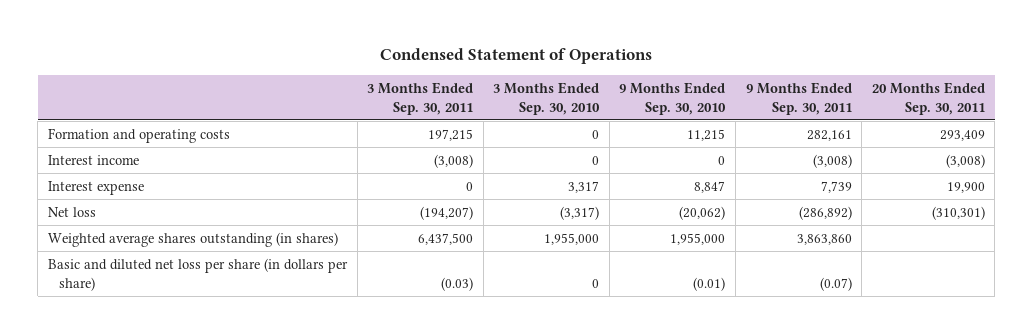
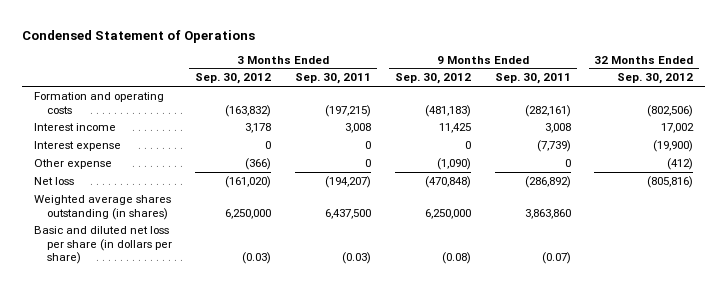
- | 3 Months Ended Sep. 30, 2011 | 3 Months Ended Sep. 30, 2010 | 9 Months Ended Sep. 30, 2010 | 9 Months Ended Sep. 30, 2011 | 20 Months Ended Sep. 30, 2011
+ | 3 Months Ended Sep. 30, 2012 | 3 Months Ended Sep. 30, 2011 | 9 Months Ended Sep. 30, 2012 | 9 Months Ended Sep. 30, 2011 | 32 Months Ended Sep. 30, 2012
- Formation and operating costs | 197,215 | 0 | 11,215 | 282,161 | 293,409
- Interest income | (3,008) | 0 | 0 | (3,008) | (3,008)
- Interest expense | 0 | 3,317 | 8,847 | 7,739 | 19,900
+ Formation and operating costs | (163,832) | (197,215) | (481,183) | (282,161) | (802,506)
+ Interest income | 3,178 | 3,008 | 11,425 | 3,008 | 17,002
+ Interest expense | 0 | 0 | 0 | (7,739) | (19,900)
+ Other expense | (366) | 0 | (1,090) | 0 | (412)

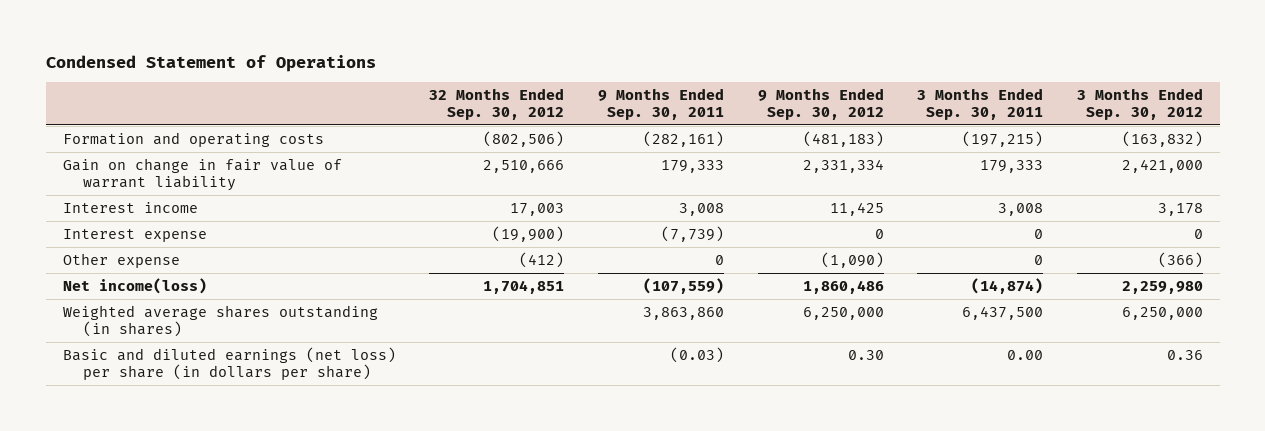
- | 3 Months Ended Sep. 30, 2012 | 3 Months Ended Sep. 30, 2011 | 9 Months Ended Sep. 30, 2012 | 9 Months Ended Sep. 30, 2011 | 32 Months Ended Sep. 30, 2012
+ | 32 Months Ended Sep. 30, 2012 | 9 Months Ended Sep. 30, 2011 | 9 Months Ended Sep. 30, 2012 | 3 Months Ended Sep. 30, 2011 | 3 Months Ended Sep. 30, 2012
- Interest income | 3,178 | 3,008 | 11,425 | 3,008 | 17,002
+ Gain on change in fair value of warrant liability | 2,510,666 | 179,333 | 2,331,334 | 179,333 | 2,421,000
+ Interest income | 17,003 | 3,008 | 11,425 | 3,008 | 3,178
- Net loss | (161,020) | (194,207) | (470,848) | (286,892) | (805,816)
+ Net income(loss) | 1,704,851 | (107,559) | 1,860,486 | (14,874) | 2,259,980
- Basic and diluted net loss per share (in dollars per share) | (0.03) | (0.03) | (0.08) | (0.07) |
+ Basic and diluted earnings (net loss) per share (in dollars per share) | | (0.03) | 0.30 | 0.00 | 0.36

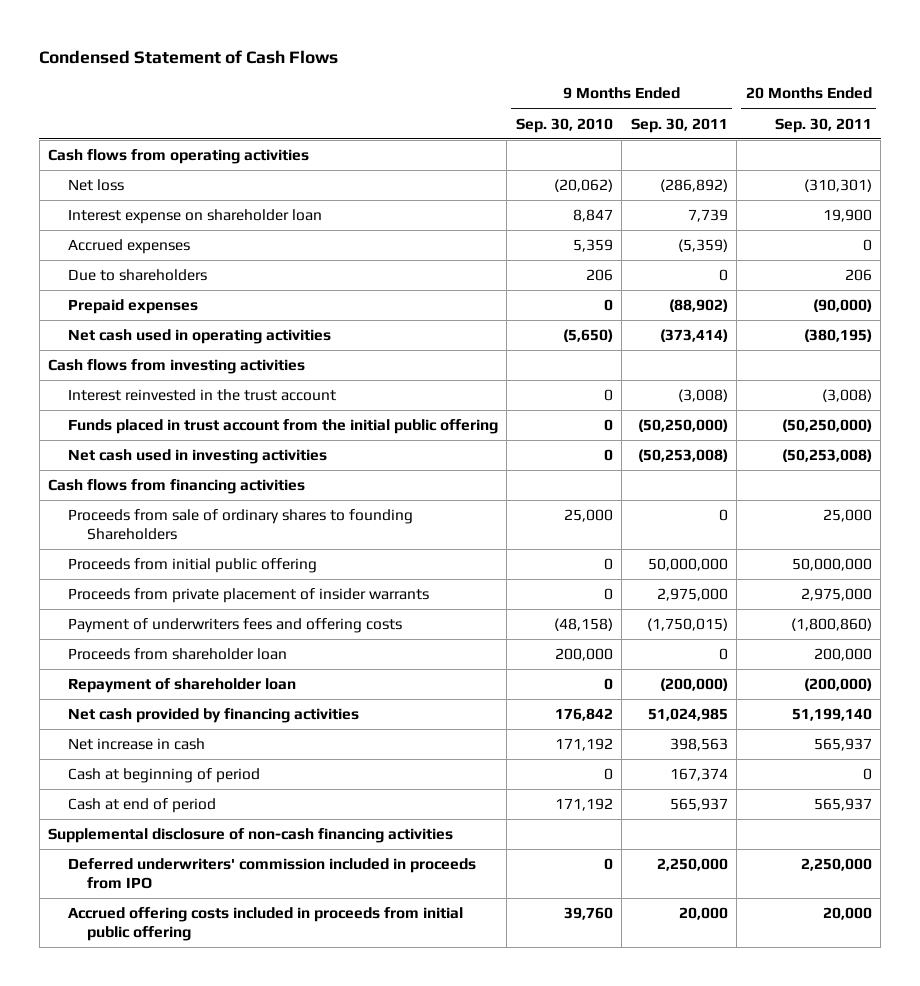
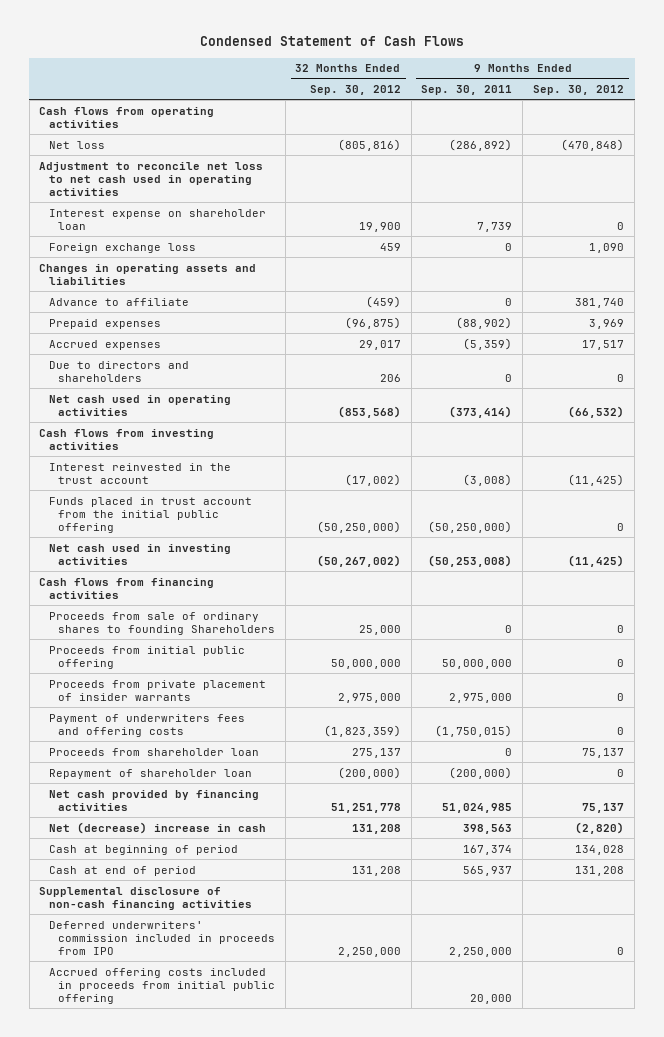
- | 9 Months Ended Sep. 30, 2010 | 9 Months Ended Sep. 30, 2011 | 20 Months Ended Sep. 30, 2011
+ | 32 Months Ended Sep. 30, 2012 | 9 Months Ended Sep. 30, 2011 | 9 Months Ended Sep. 30, 2012
+ Adjustment to reconcile net loss to net cash used in operating activities
- Due to shareholders | 206 | 0 | 206
+ Foreign exchange loss | 459 | 0 | 1,090
+ Changes in operating assets and liabilities
+ Advance to affiliate | (459) | 0 | 381,740
moved down: Accrued expenses | 29,017 | (5,359) | 17,517
+ Due to directors and shareholders | 206 | 0 | 0
- Net increase in cash | 171,192 | 398,563 | 565,937
+ Net (decrease) increase in cash | 131,208 | 398,563 | (2,820)

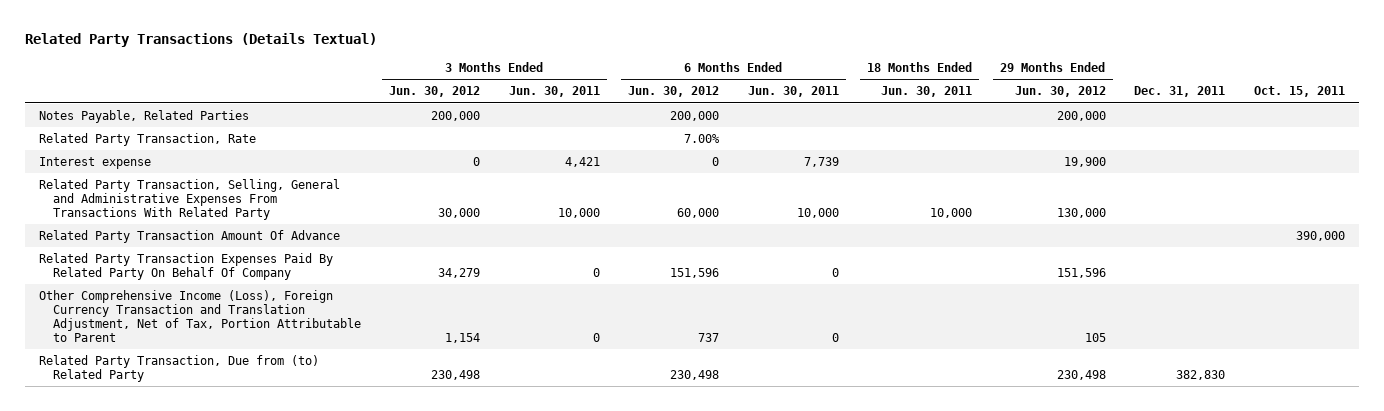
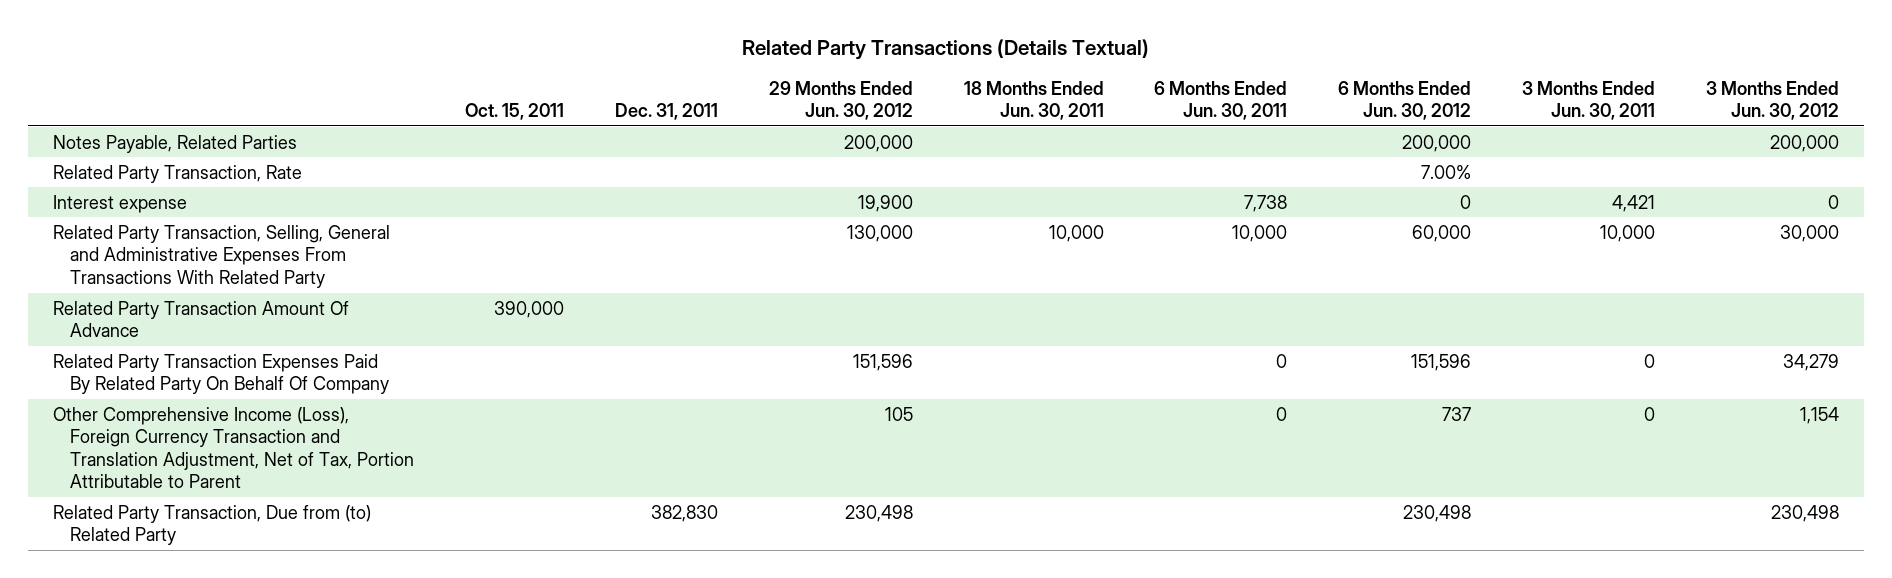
- | 3 Months Ended Jun. 30, 2012 | 3 Months Ended Jun. 30, 2011 | 6 Months Ended Jun. 30, 2012 | 6 Months Ended Jun. 30, 2011 | 18 Months Ended Jun. 30, 2011 | 29 Months Ended Jun. 30, 2012 | Dec. 31, 2011 | Oct. 15, 2011
+ | Oct. 15, 2011 | Dec. 31, 2011 | 29 Months Ended Jun. 30, 2012 | 18 Months Ended Jun. 30, 2011 | 6 Months Ended Jun. 30, 2011 | 6 Months Ended Jun. 30, 2012 | 3 Months Ended Jun. 30, 2011 | 3 Months Ended Jun. 30, 2012
- Interest expense | 0 | 4,421 | 0 | 7,739 | | 19,900 | |
+ Interest expense | | | 19,900 | | 7,738 | 0 | 4,421 | 0

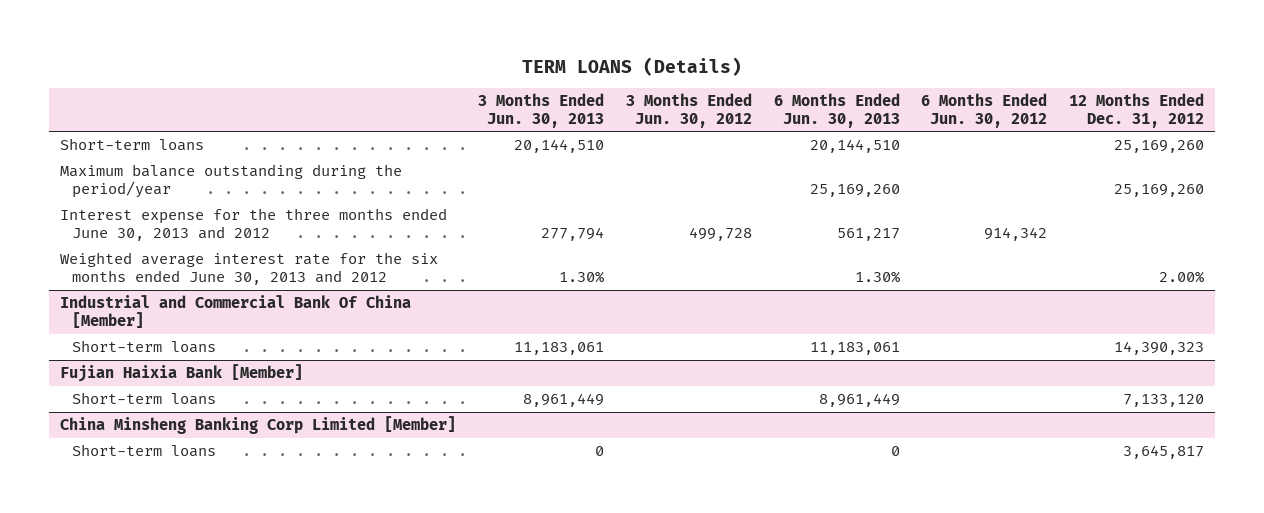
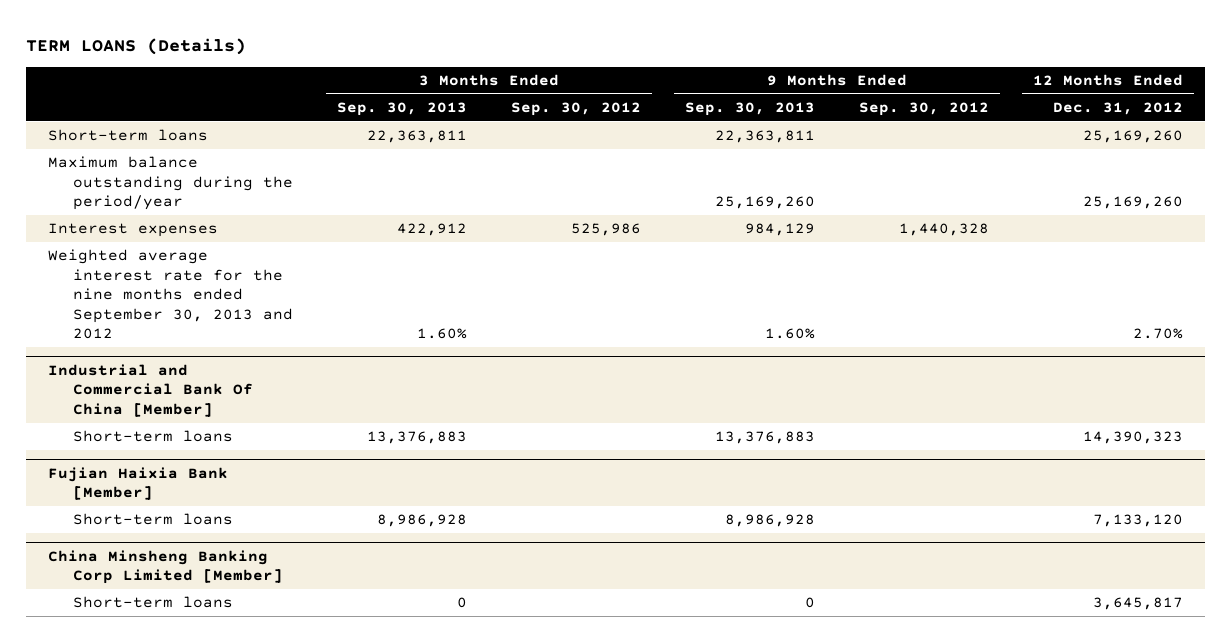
- | 3 Months Ended Jun. 30, 2013 | 3 Months Ended Jun. 30, 2012 | 6 Months Ended Jun. 30, 2013 | 6 Months Ended Jun. 30, 2012 | 12 Months Ended Dec. 31, 2012
+ | 3 Months Ended Sep. 30, 2013 | 3 Months Ended Sep. 30, 2012 | 9 Months Ended Sep. 30, 2013 | 9 Months Ended Sep. 30, 2012 | 12 Months Ended Dec. 31, 2012
- Interest expense for the three months ended June 30, 2013 and 2012 | 277,794 | 499,728 | 561,217 | 914,342 |
- Weighted average interest rate for the six months ended June 30, 2013 and 2012 | 1.30% | | 1.30% | | 2.00%
+ Interest expenses | 422,912 | 525,986 | 984,129 | 1,440,328 |
+ Weighted average interest rate for the nine months ended September 30, 2013 and 2012 | 1.60% | | 1.60% | | 2.70%

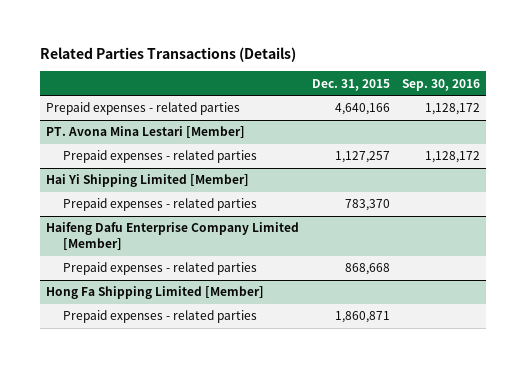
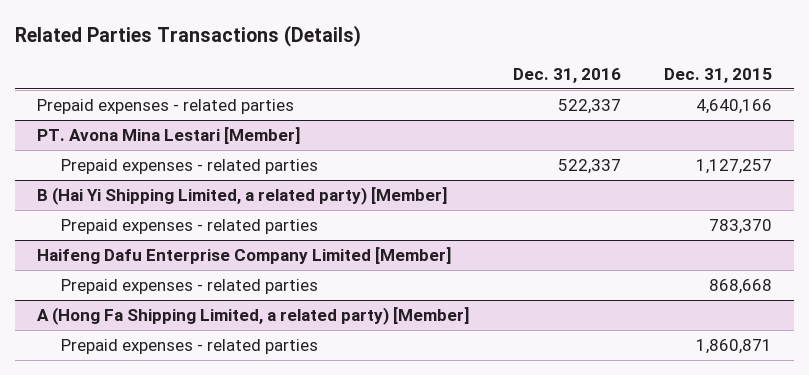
- | Dec. 31, 2015 | Sep. 30, 2016
+ | Dec. 31, 2016 | Dec. 31, 2015
- Hai Yi Shipping Limited [Member]
+ B (Hai Yi Shipping Limited, a related party) [Member]
- Hong Fa Shipping Limited [Member]
+ A (Hong Fa Shipping Limited, a related party) [Member]

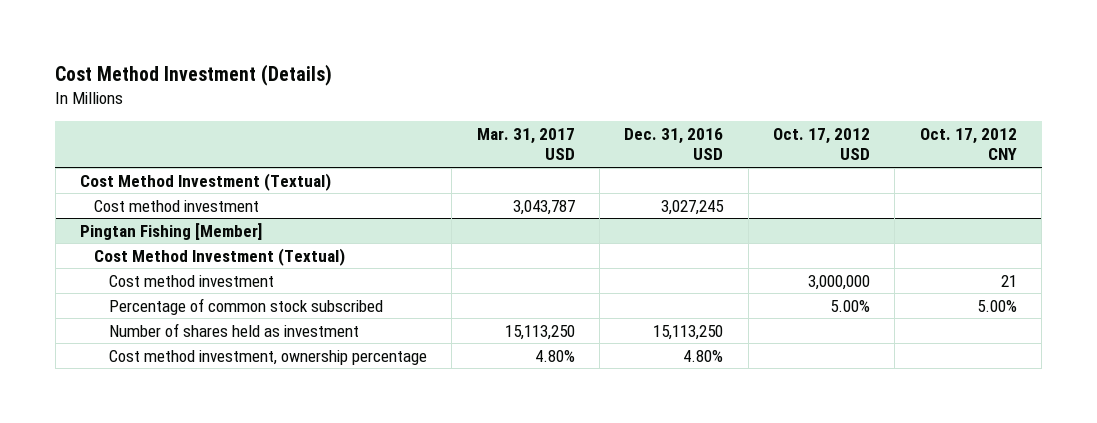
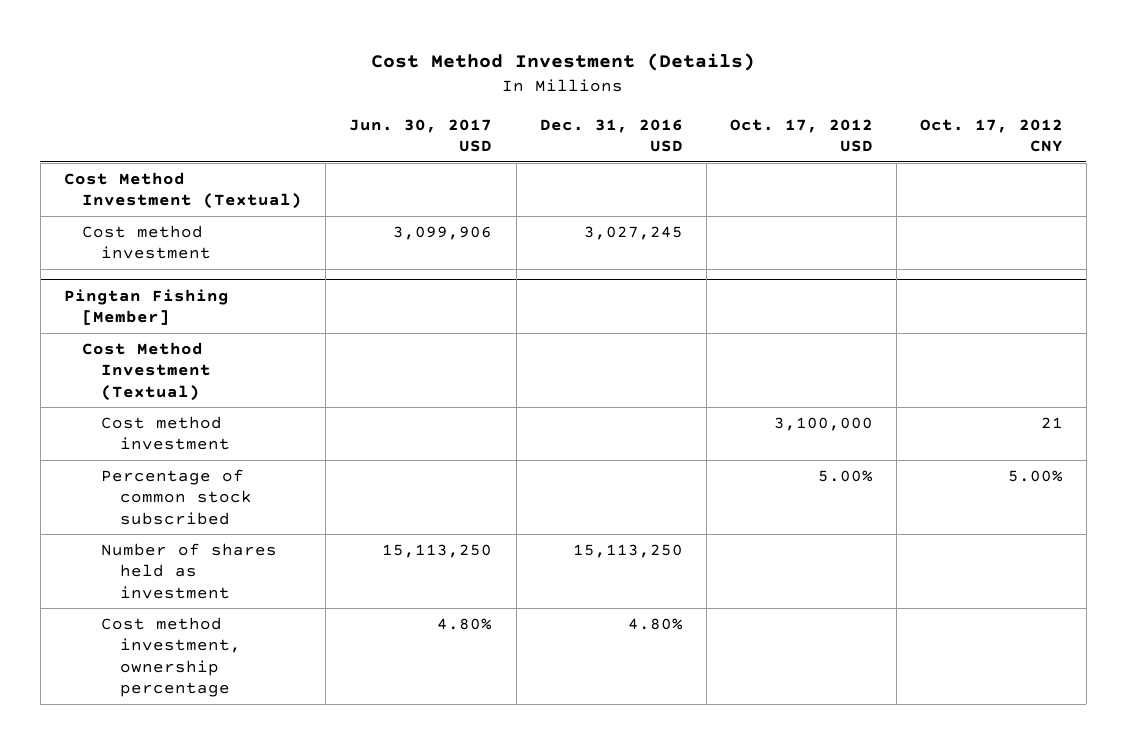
- | Mar. 31, 2017 USD | Dec. 31, 2016 USD | Oct. 17, 2012 USD | Oct. 17, 2012 CNY
+ | Jun. 30, 2017 USD | Dec. 31, 2016 USD | Oct. 17, 2012 USD | Oct. 17, 2012 CNY
@ Pingtan Fishing [Member]
- Cost method investment | | | 3,000,000 | 21
+ Cost method investment | | | 3,100,000 | 21

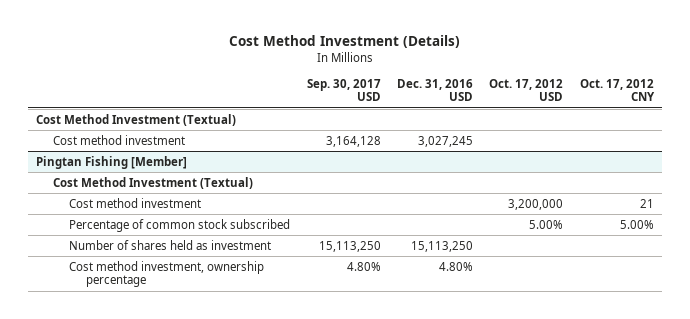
- | Jun. 30, 2017 USD | Dec. 31, 2016 USD | Oct. 17, 2012 USD | Oct. 17, 2012 CNY
+ | Sep. 30, 2017 USD | Dec. 31, 2016 USD | Oct. 17, 2012 USD | Oct. 17, 2012 CNY
@ Pingtan Fishing [Member]
- Cost method investment | | | 3,100,000 | 21
+ Cost method investment | | | 3,200,000 | 21

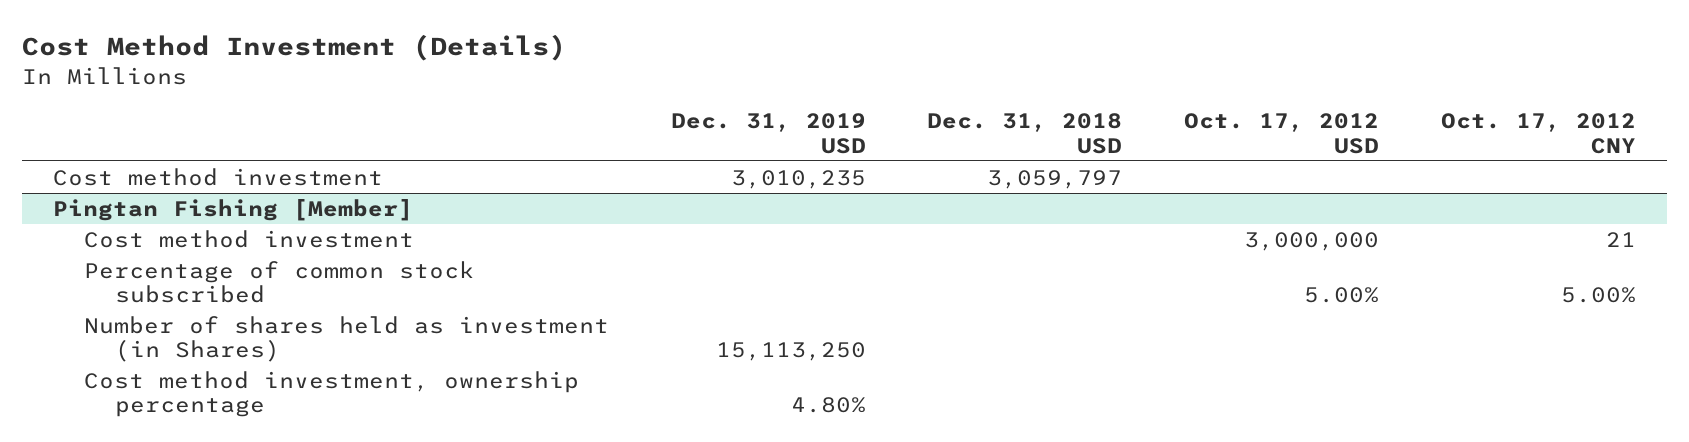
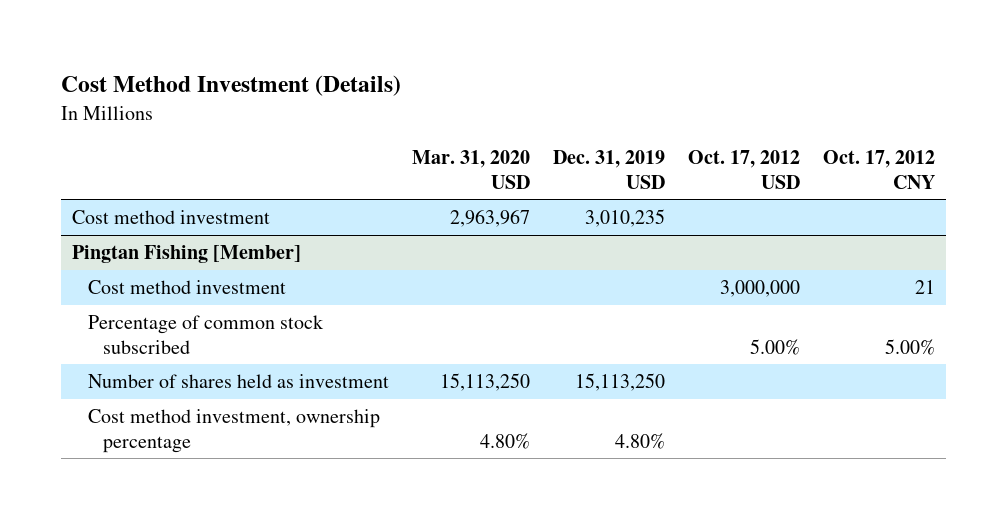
- | Dec. 31, 2019 USD | Dec. 31, 2018 USD | Oct. 17, 2012 USD | Oct. 17, 2012 CNY
+ | Mar. 31, 2020 USD | Dec. 31, 2019 USD | Oct. 17, 2012 USD | Oct. 17, 2012 CNY
@ Pingtan Fishing [Member]
- Number of shares held as investment (in Shares) | 15,113,250 | | |
+ Number of shares held as investment | 15,113,250 | 15,113,250 | |

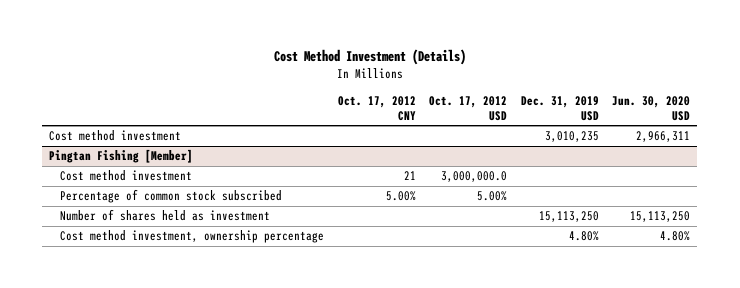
- | Mar. 31, 2020 USD | Dec. 31, 2019 USD | Oct. 17, 2012 USD | Oct. 17, 2012 CNY
+ | Oct. 17, 2012 CNY | Oct. 17, 2012 USD | Dec. 31, 2019 USD | Jun. 30, 2020 USD
@ Pingtan Fishing [Member]
- Cost method investment | | | 3,000,000 | 21
+ Cost method investment | 21 | 3,000,000.0 | |

